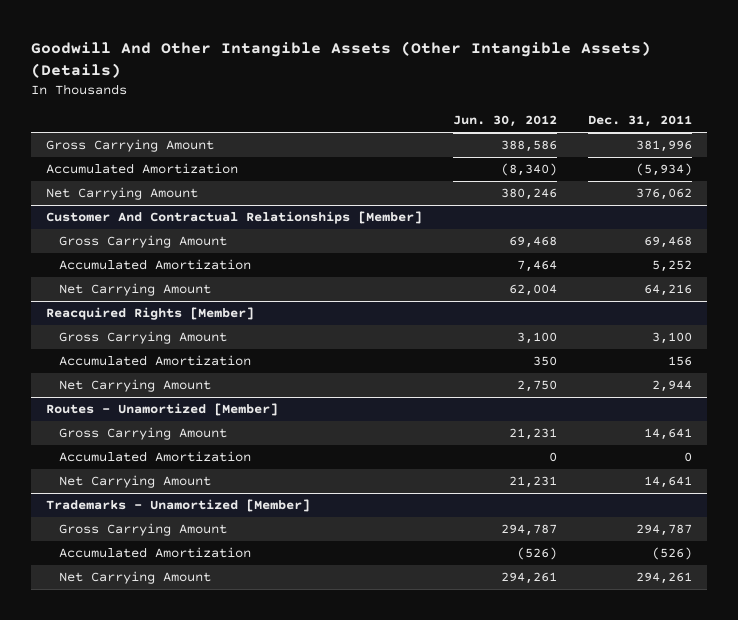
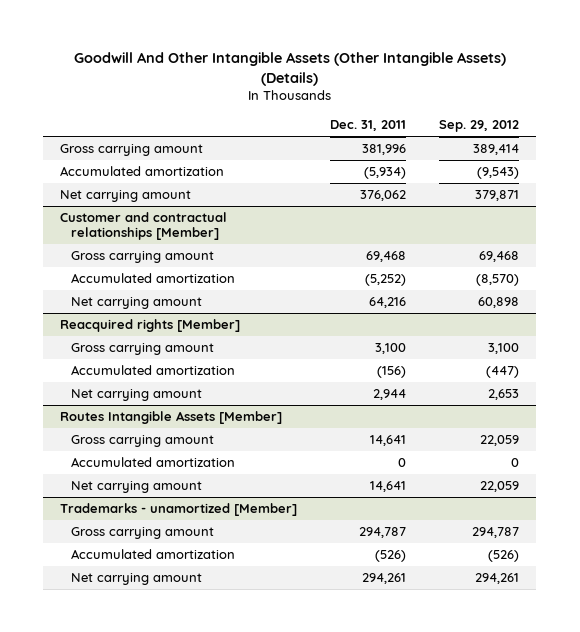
- | Jun. 30, 2012 | Dec. 31, 2011
+ | Dec. 31, 2011 | Sep. 29, 2012
- Gross Carrying Amount | 388,586 | 381,996
- Accumulated Amortization | (8,340) | (5,934)
- Net Carrying Amount | 380,246 | 376,062
- Customer And Contractual Relationships [Member]
- Gross Carrying Amount | 69,468 | 69,468
- Accumulated Amortization | 7,464 | 5,252
- Net Carrying Amount | 62,004 | 64,216
- Reacquired Rights [Member]
- Gross Carrying Amount | 3,100 | 3,100
- Accumulated Amortization | 350 | 156
- Net Carrying Amount | 2,750 | 2,944
- Routes - Unamortized [Member]
- Gross Carrying Amount | 21,231 | 14,641
- Accumulated Amortization | 0 | 0
- Net Carrying Amount | 21,231 | 14,641
- Trademarks - Unamortized [Member]
- Gross Carrying Amount | 294,787 | 294,787
- Accumulated Amortization | (526) | (526)
- Net Carrying Amount | 294,261 | 294,261
+ Gross carrying amount | 381,996 | 389,414
+ Accumulated amortization | (5,934) | (9,543)
+ Net carrying amount | 376,062 | 379,871
+ Customer and contractual relationships [Member]
+ Gross carrying amount | 69,468 | 69,468
+ Accumulated amortization | (5,252) | (8,570)
+ Net carrying amount | 64,216 | 60,898
+ Reacquired rights [Member]
+ Gross carrying amount | 3,100 | 3,100
+ Accumulated amortization | (156) | (447)
+ Net carrying amount | 2,944 | 2,653
+ Routes Intangible Assets [Member]
+ Gross carrying amount | 14,641 | 22,059
+ Accumulated amortization | 0 | 0
+ Net carrying amount | 14,641 | 22,059
+ Trademarks - unamortized [Member]
+ Gross carrying amount | 294,787 | 294,787
+ Accumulated amortization | (526) | (526)
+ Net carrying amount | 294,261 | 294,261

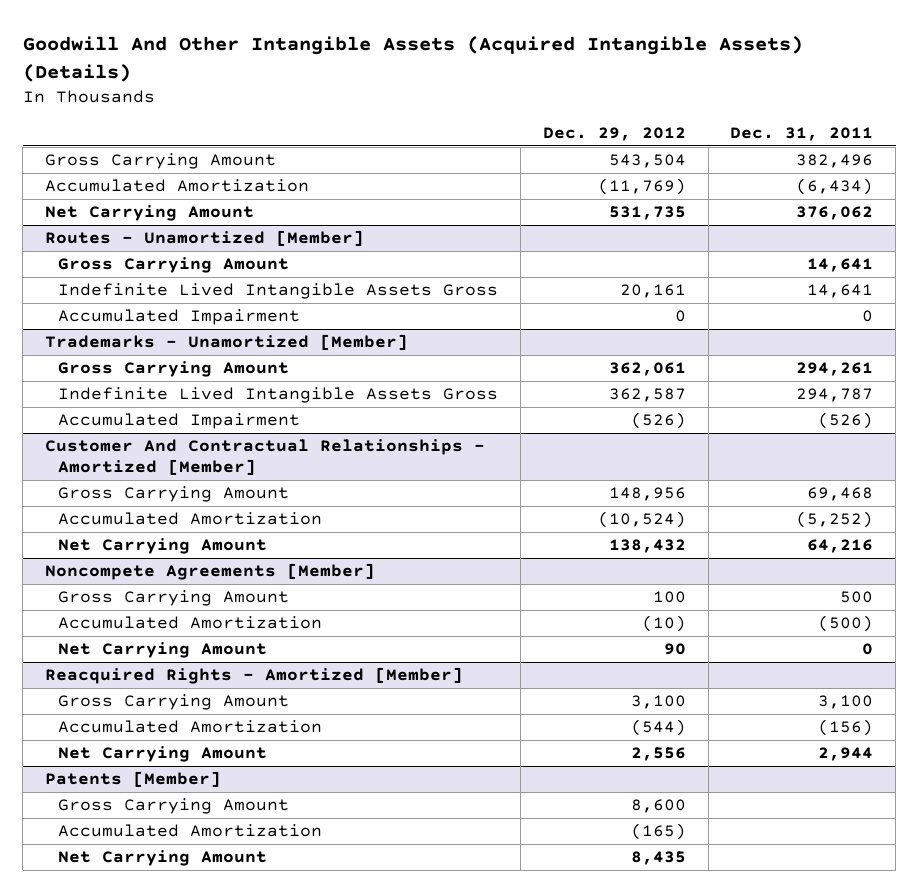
- Goodwill And Other Intangible Assets (Other Intangible Assets) (Details)
+ Goodwill And Other Intangible Assets (Acquired Intangible Assets) (Details)
- | Dec. 31, 2011 | Sep. 29, 2012
+ | Dec. 29, 2012 | Dec. 31, 2011
- Gross carrying amount | 381,996 | 389,414
- Accumulated amortization | (5,934) | (9,543)
- Net carrying amount | 376,062 | 379,871
- Customer and contractual relationships [Member]
- Gross carrying amount | 69,468 | 69,468
- Accumulated amortization | (5,252) | (8,570)
- Net carrying amount | 64,216 | 60,898
- Reacquired rights [Member]
- Gross carrying amount | 3,100 | 3,100
- Accumulated amortization | (156) | (447)
- Net carrying amount | 2,944 | 2,653
- Routes Intangible Assets [Member]
- Gross carrying amount | 14,641 | 22,059
- Accumulated amortization | 0 | 0
- Net carrying amount | 14,641 | 22,059
- Trademarks - unamortized [Member]
- Gross carrying amount | 294,787 | 294,787
- Accumulated amortization | (526) | (526)
- Net carrying amount | 294,261 | 294,261
+ Gross Carrying Amount | 543,504 | 382,496
+ Accumulated Amortization | (11,769) | (6,434)
+ Net Carrying Amount | 531,735 | 376,062
+ Routes - Unamortized [Member]
+ Gross Carrying Amount | | 14,641
+ Indefinite Lived Intangible Assets Gross | 20,161 | 14,641
+ Accumulated Impairment | 0 | 0
+ Trademarks - Unamortized [Member]
+ Gross Carrying Amount | 362,061 | 294,261
+ Indefinite Lived Intangible Assets Gross | 362,587 | 294,787
+ Accumulated Impairment | (526) | (526)
+ Customer And Contractual Relationships - Amortized [Member]
+ Gross Carrying Amount | 148,956 | 69,468
+ Accumulated Amortization | (10,524) | (5,252)
+ Net Carrying Amount | 138,432 | 64,216
+ Noncompete Agreements [Member]
+ Gross Carrying Amount | 100 | 500
+ Accumulated Amortization | (10) | (500)
+ Net Carrying Amount | 90 | 0
+ Reacquired Rights - Amortized [Member]
+ Gross Carrying Amount | 3,100 | 3,100
+ Accumulated Amortization | (544) | (156)
+ Net Carrying Amount | 2,556 | 2,944
+ Patents [Member]
+ Gross Carrying Amount | 8,600 |
+ Accumulated Amortization | (165) |
+ Net Carrying Amount | 8,435 |

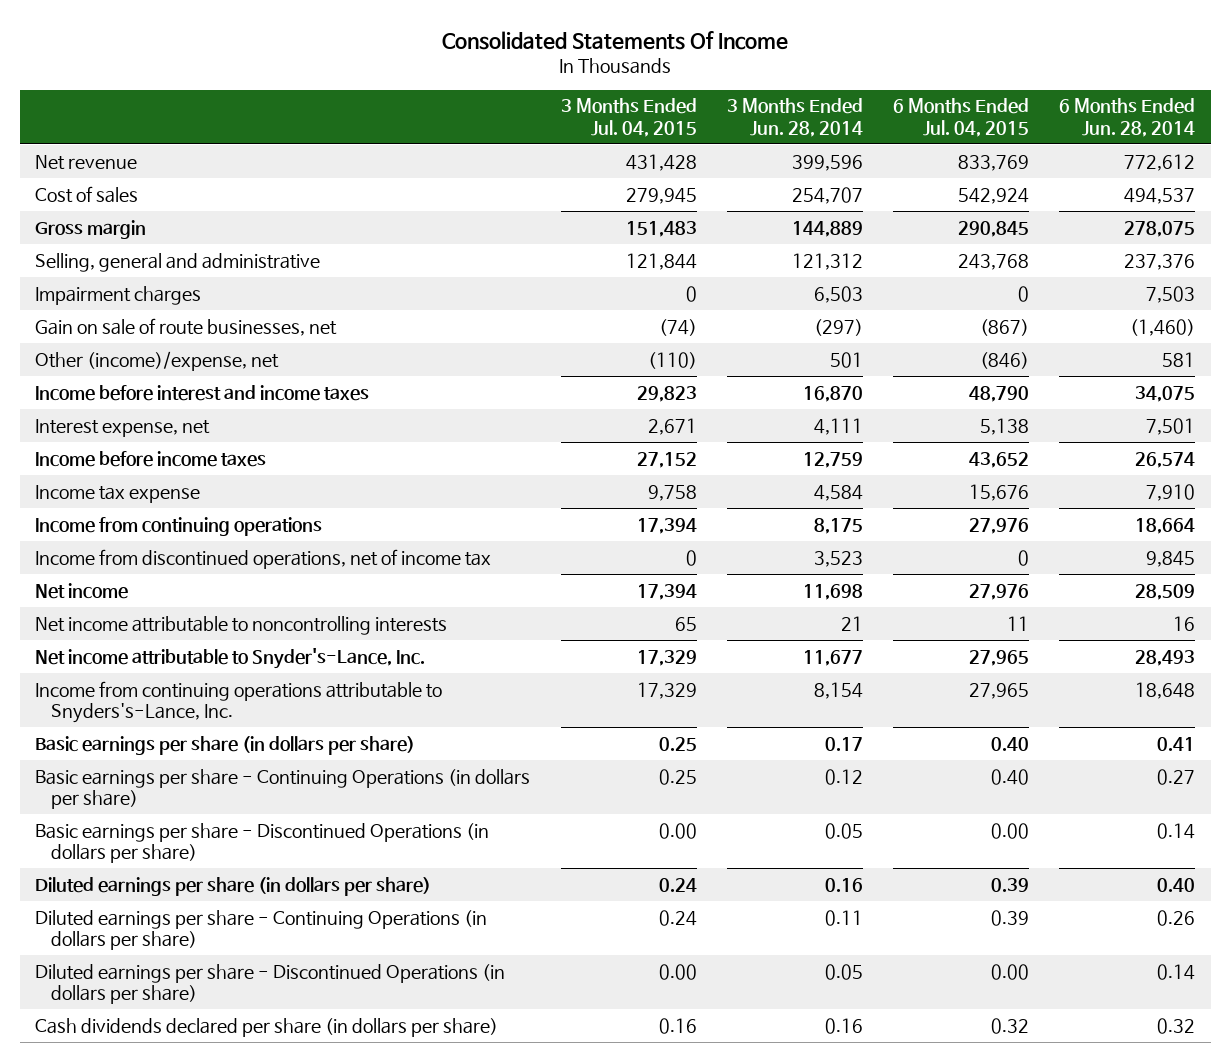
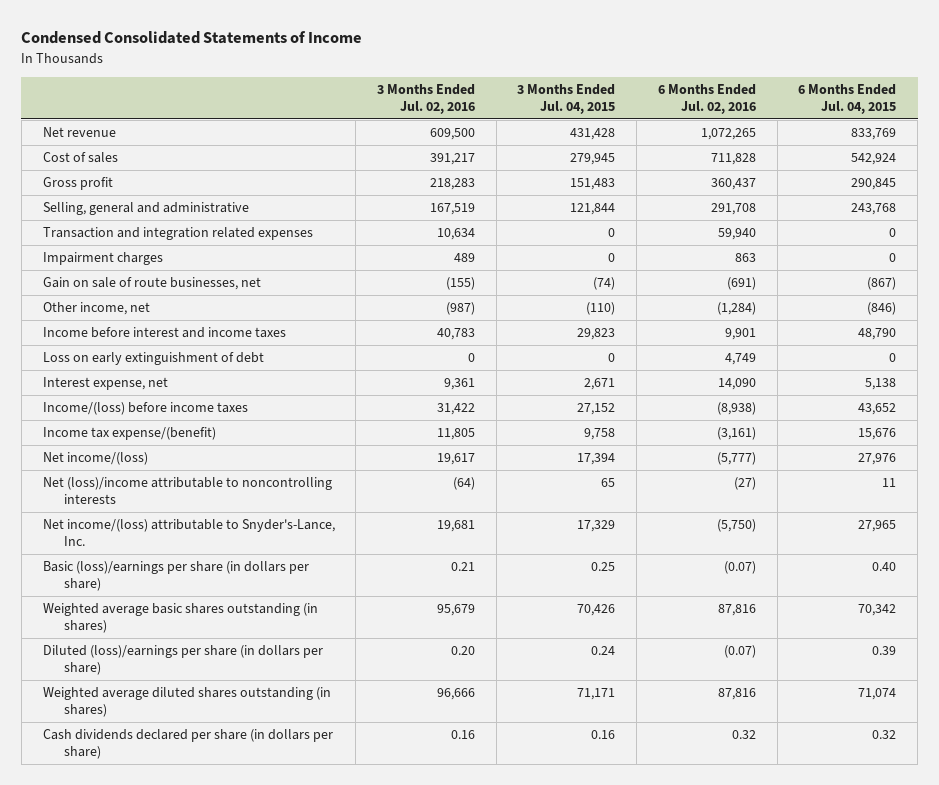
- Consolidated Statements Of Income
+ Condensed Consolidated Statements of Income
- | 3 Months Ended Jul. 04, 2015 | 3 Months Ended Jun. 28, 2014 | 6 Months Ended Jul. 04, 2015 | 6 Months Ended Jun. 28, 2014
+ | 3 Months Ended Jul. 02, 2016 | 3 Months Ended Jul. 04, 2015 | 6 Months Ended Jul. 02, 2016 | 6 Months Ended Jul. 04, 2015
- Gross margin | 151,483 | 144,889 | 290,845 | 278,075
+ Gross profit | 218,283 | 151,483 | 360,437 | 290,845
+ Transaction and integration related expenses | 10,634 | 0 | 59,940 | 0
- Other (income)/expense, net | (110) | 501 | (846) | 581
+ Other income, net | (987) | (110) | (1,284) | (846)
+ Loss on early extinguishment of debt | 0 | 0 | 4,749 | 0
- Income before income taxes | 27,152 | 12,759 | 43,652 | 26,574
- Income tax expense | 9,758 | 4,584 | 15,676 | 7,910
- Income from continuing operations | 17,394 | 8,175 | 27,976 | 18,664
- Income from discontinued operations, net of income tax | 0 | 3,523 | 0 | 9,845
- Net income | 17,394 | 11,698 | 27,976 | 28,509
- Net income attributable to noncontrolling interests | 65 | 21 | 11 | 16
- Net income attributable to Snyder's-Lance, Inc. | 17,329 | 11,677 | 27,965 | 28,493
- Income from continuing operations attributable to Snyders's-Lance, Inc. | 17,329 | 8,154 | 27,965 | 18,648
- Basic earnings per share (in dollars per share) | 0.25 | 0.17 | 0.40 | 0.41
- Basic earnings per share - Continuing Operations (in dollars per share) | 0.25 | 0.12 | 0.40 | 0.27
- Basic earnings per share - Discontinued Operations (in dollars per share) | 0.00 | 0.05 | 0.00 | 0.14
- Diluted earnings per share (in dollars per share) | 0.24 | 0.16 | 0.39 | 0.40
- Diluted earnings per share - Continuing Operations (in dollars per share) | 0.24 | 0.11 | 0.39 | 0.26
- Diluted earnings per share - Discontinued Operations (in dollars per share) | 0.00 | 0.05 | 0.00 | 0.14
+ Income/(loss) before income taxes | 31,422 | 27,152 | (8,938) | 43,652
+ Income tax expense/(benefit) | 11,805 | 9,758 | (3,161) | 15,676
+ Net income/(loss) | 19,617 | 17,394 | (5,777) | 27,976
+ Net (loss)/income attributable to noncontrolling interests | (64) | 65 | (27) | 11
+ Net income/(loss) attributable to Snyder's-Lance, Inc. | 19,681 | 17,329 | (5,750) | 27,965
+ Basic (loss)/earnings per share (in dollars per share) | 0.21 | 0.25 | (0.07) | 0.40
+ Weighted average basic shares outstanding (in shares) | 95,679 | 70,426 | 87,816 | 70,342
+ Diluted (loss)/earnings per share (in dollars per share) | 0.20 | 0.24 | (0.07) | 0.39
+ Weighted average diluted shares outstanding (in shares) | 96,666 | 71,171 | 87,816 | 71,074

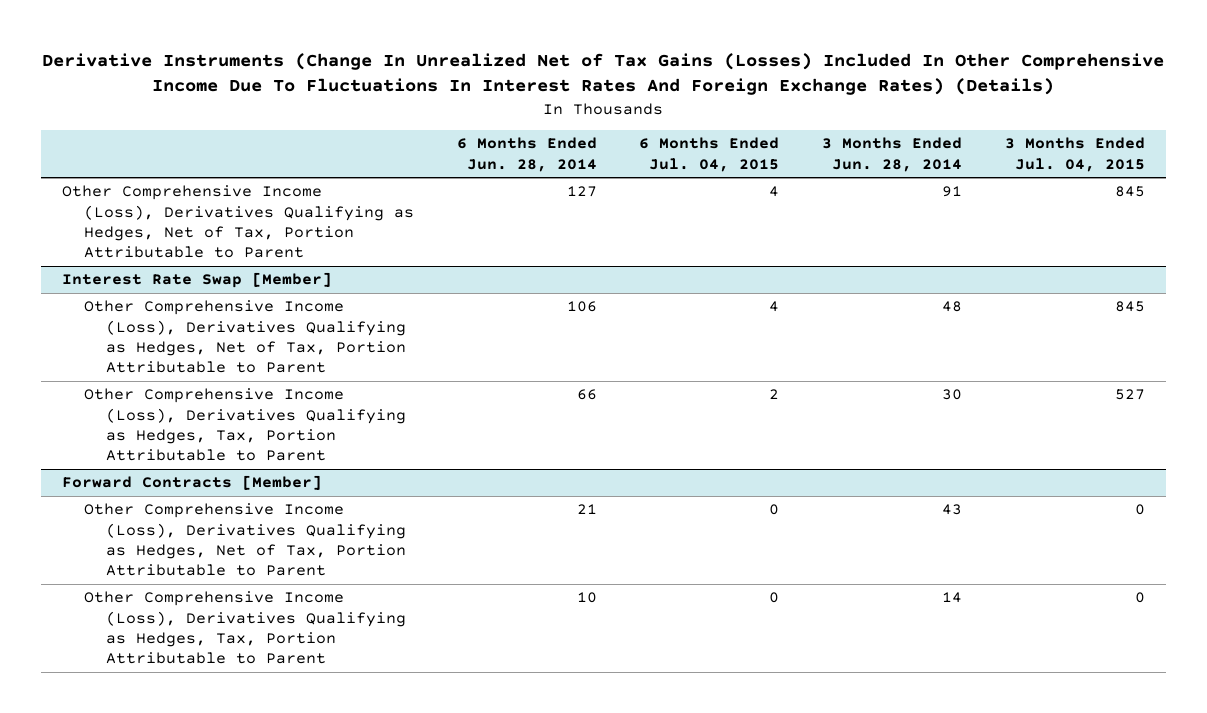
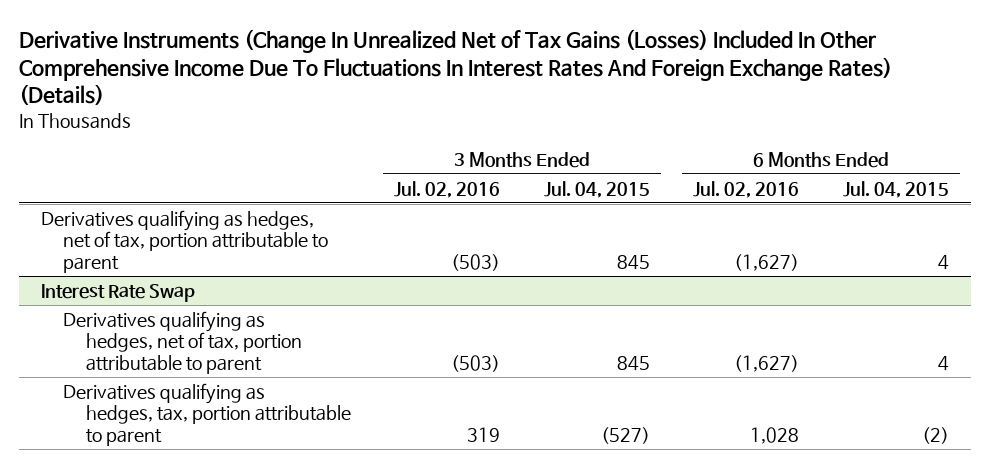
- | 6 Months Ended Jun. 28, 2014 | 6 Months Ended Jul. 04, 2015 | 3 Months Ended Jun. 28, 2014 | 3 Months Ended Jul. 04, 2015
+ | 3 Months Ended Jul. 02, 2016 | 3 Months Ended Jul. 04, 2015 | 6 Months Ended Jul. 02, 2016 | 6 Months Ended Jul. 04, 2015
- Other Comprehensive Income (Loss), Derivatives Qualifying as Hedges, Net of Tax, Portion Attributable to Parent | 127 | 4 | 91 | 845
- Interest Rate Swap [Member]
- Other Comprehensive Income (Loss), Derivatives Qualifying as Hedges, Net of Tax, Portion Attributable to Parent | 106 | 4 | 48 | 845
- Other Comprehensive Income (Loss), Derivatives Qualifying as Hedges, Tax, Portion Attributable to Parent | 66 | 2 | 30 | 527
- Forward Contracts [Member]
- Other Comprehensive Income (Loss), Derivatives Qualifying as Hedges, Net of Tax, Portion Attributable to Parent | 21 | 0 | 43 | 0
- Other Comprehensive Income (Loss), Derivatives Qualifying as Hedges, Tax, Portion Attributable to Parent | 10 | 0 | 14 | 0
+ Derivatives qualifying as hedges, net of tax, portion attributable to parent | (503) | 845 | (1,627) | 4
+ Interest Rate Swap
+ Derivatives qualifying as hedges, net of tax, portion attributable to parent | (503) | 845 | (1,627) | 4
+ Derivatives qualifying as hedges, tax, portion attributable to parent | 319 | (527) | 1,028 | (2)

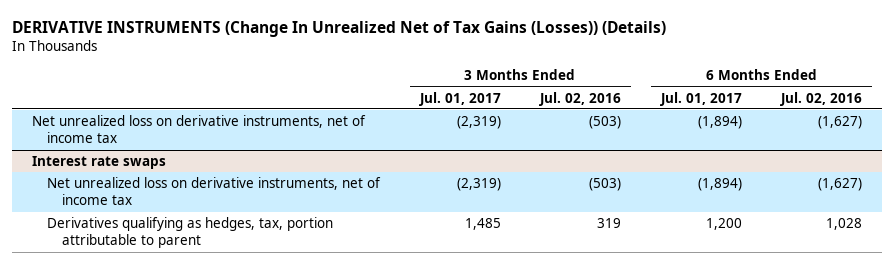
- Derivative Instruments (Change In Unrealized Net of Tax Gains (Losses) Included In Other Comprehensive Income Due To Fluctuations In Interest Rates And Foreign Exchange Rates) (Details)
+ DERIVATIVE INSTRUMENTS (Change In Unrealized Net of Tax Gains (Losses)) (Details)
- | 3 Months Ended Jul. 02, 2016 | 3 Months Ended Jul. 04, 2015 | 6 Months Ended Jul. 02, 2016 | 6 Months Ended Jul. 04, 2015
+ | 3 Months Ended Jul. 01, 2017 | 3 Months Ended Jul. 02, 2016 | 6 Months Ended Jul. 01, 2017 | 6 Months Ended Jul. 02, 2016
- Derivatives qualifying as hedges, net of tax, portion attributable to parent | (503) | 845 | (1,627) | 4
- Interest Rate Swap
- Derivatives qualifying as hedges, net of tax, portion attributable to parent | (503) | 845 | (1,627) | 4
+ Net unrealized loss on derivative instruments, net of income tax | (2,319) | (503) | (1,894) | (1,627)
+ Interest rate swaps
+ Net unrealized loss on derivative instruments, net of income tax | (2,319) | (503) | (1,894) | (1,627)

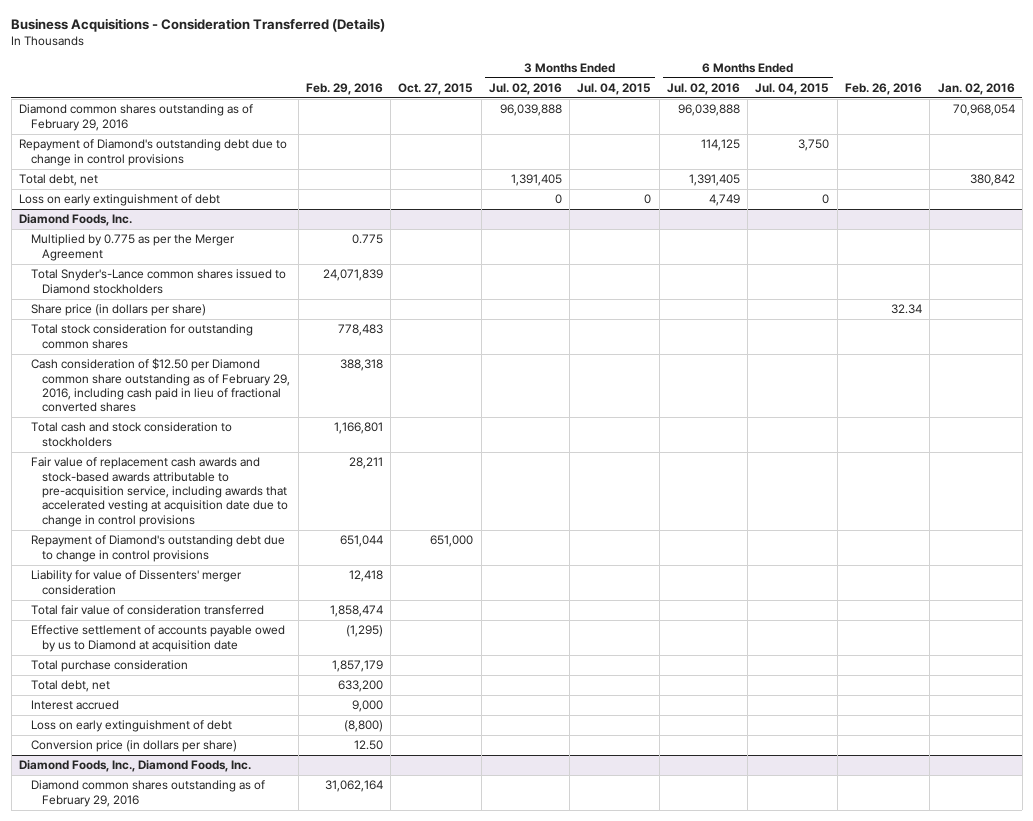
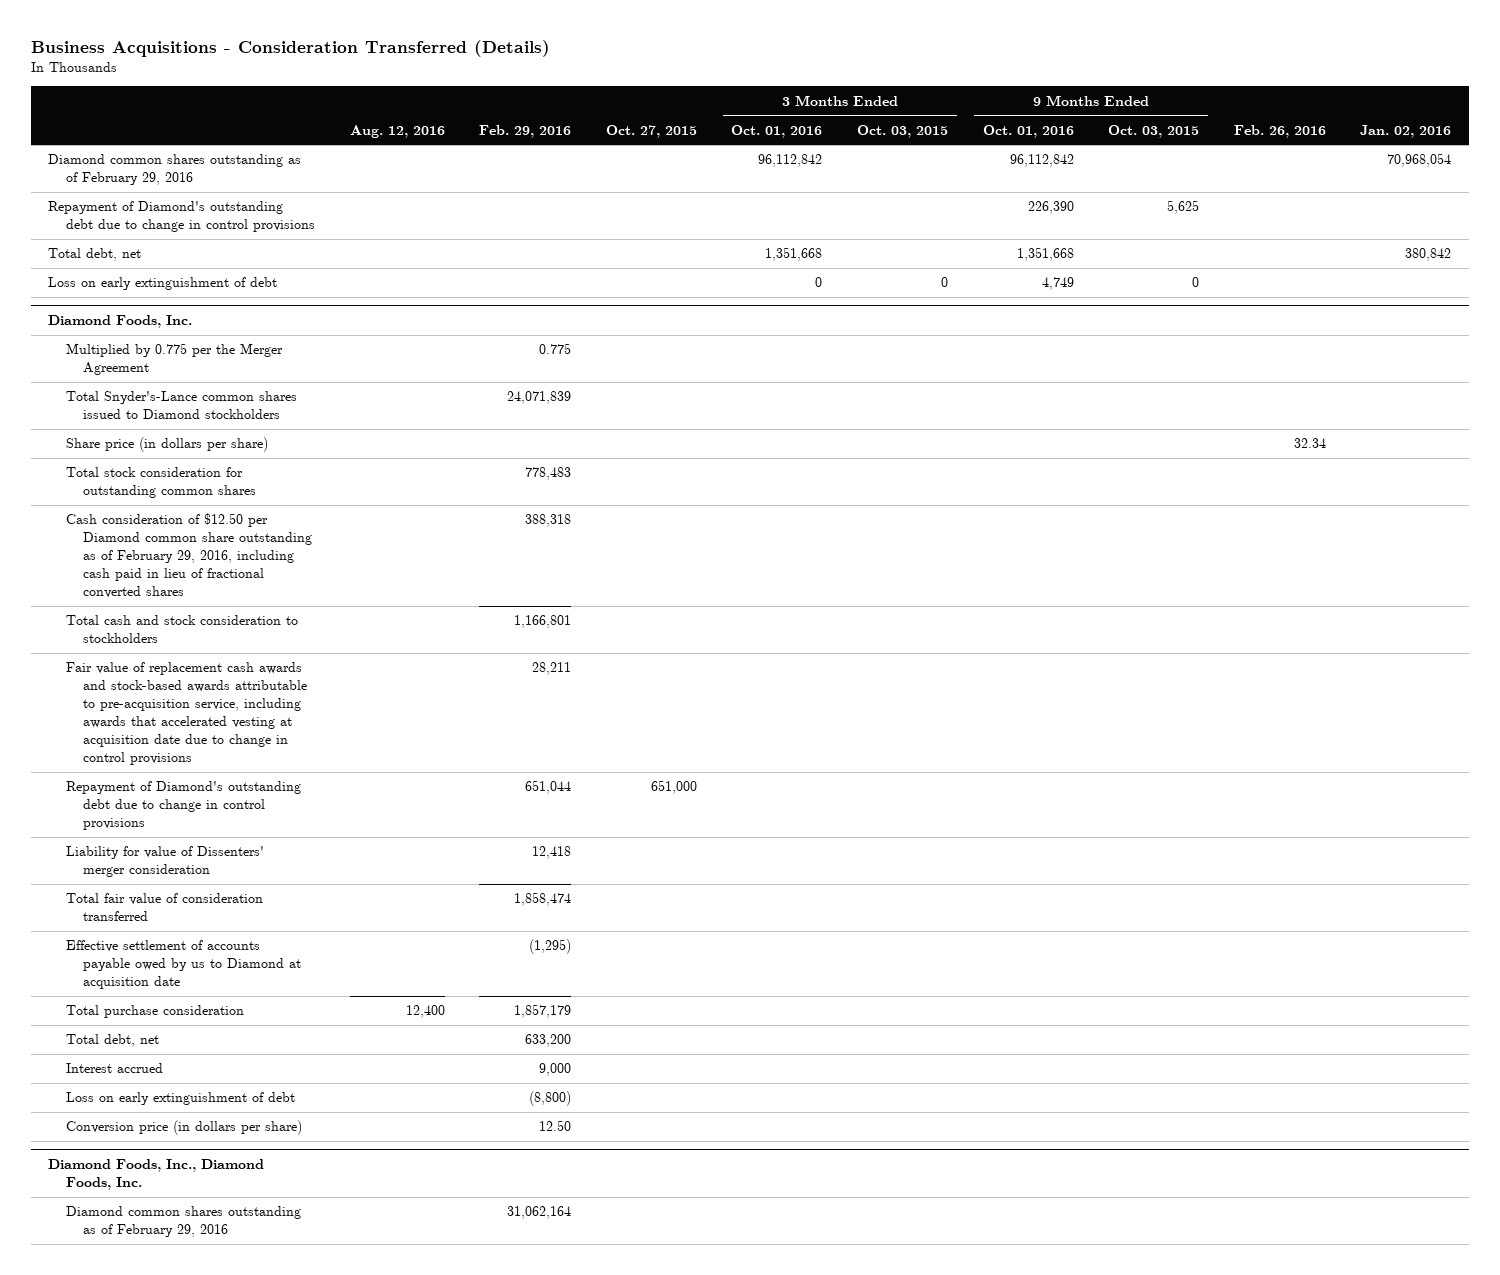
- | Feb. 29, 2016 | Oct. 27, 2015 | 3 Months Ended Jul. 02, 2016 | 3 Months Ended Jul. 04, 2015 | 6 Months Ended Jul. 02, 2016 | 6 Months Ended Jul. 04, 2015 | Feb. 26, 2016 | Jan. 02, 2016
+ | Aug. 12, 2016 | Feb. 29, 2016 | Oct. 27, 2015 | 3 Months Ended Oct. 01, 2016 | 3 Months Ended Oct. 03, 2015 | 9 Months Ended Oct. 01, 2016 | 9 Months Ended Oct. 03, 2015 | Feb. 26, 2016 | Jan. 02, 2016
@ Diamond Foods, Inc.
- Multiplied by 0.775 as per the Merger Agreement | 0.775 | | | | | | |
+ Multiplied by 0.775 per the Merger Agreement | | 0.775 | | | | | | |

